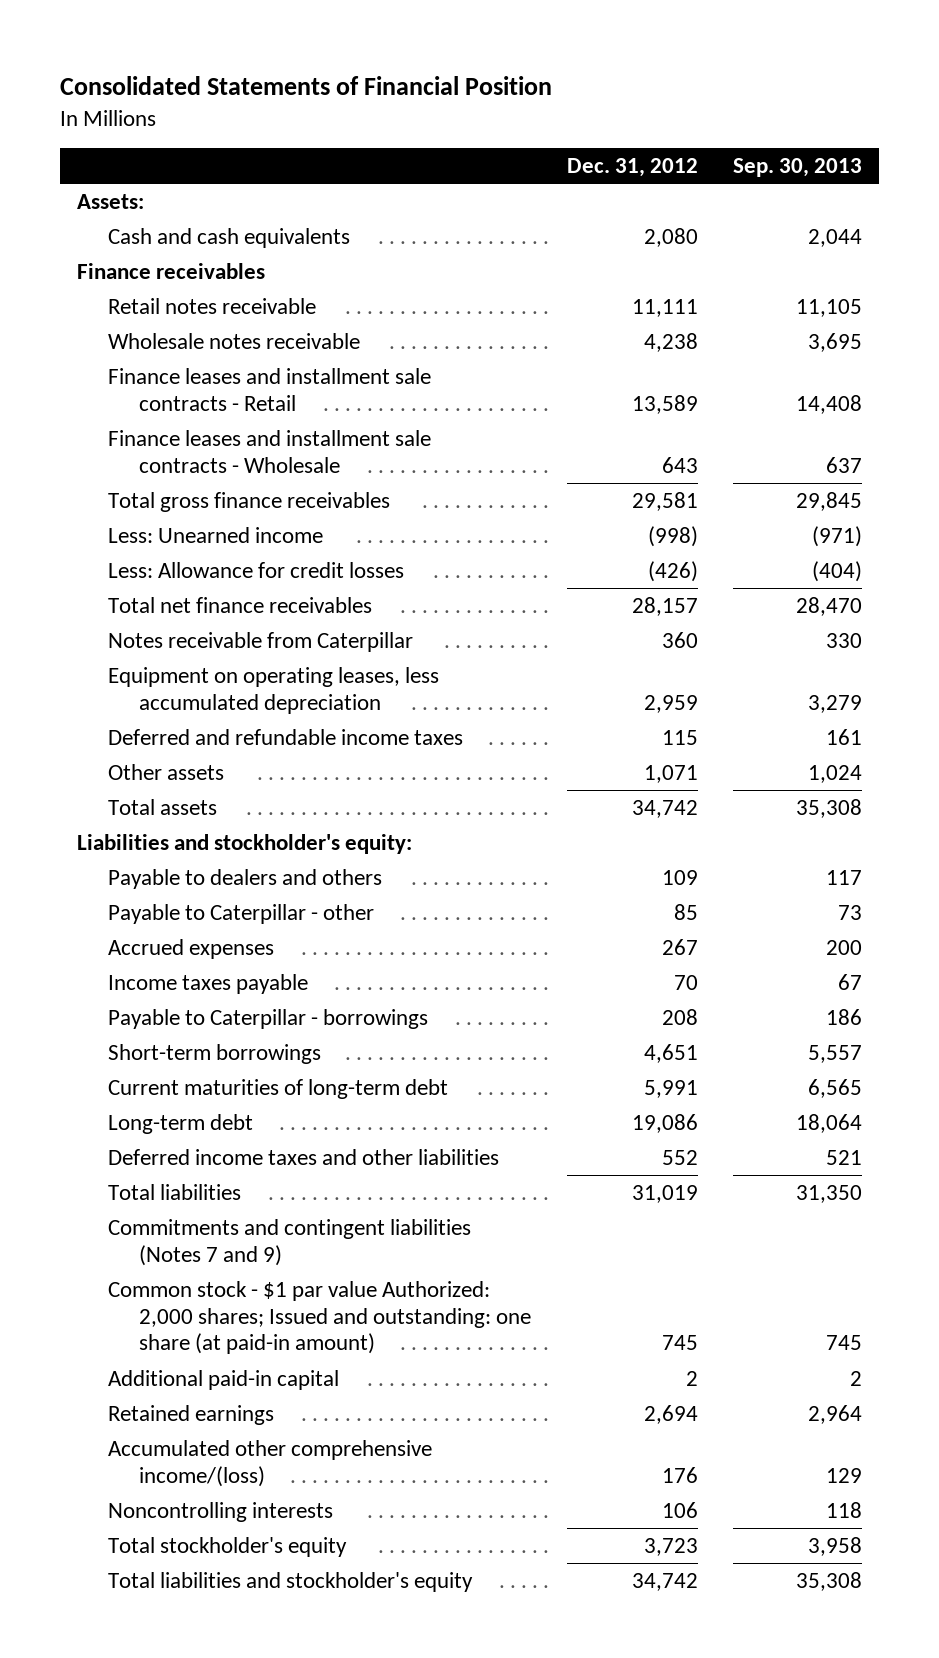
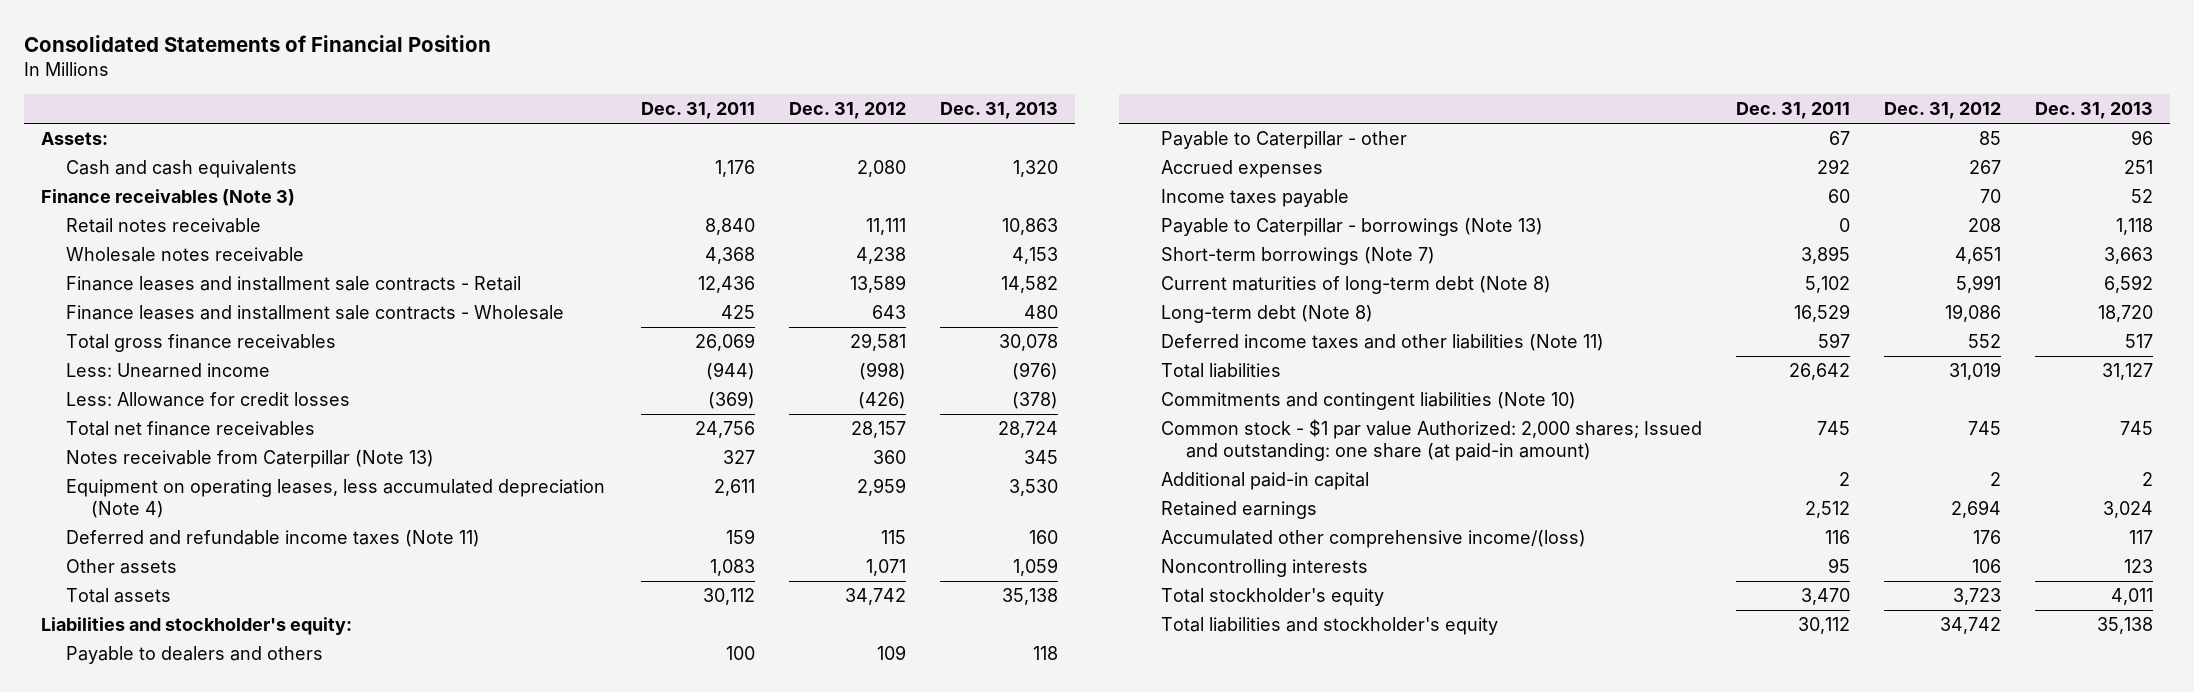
- | Dec. 31, 2012 | Sep. 30, 2013
+ | Dec. 31, 2011 | Dec. 31, 2012 | Dec. 31, 2013
- Finance receivables
+ Finance receivables (Note 3)
- Notes receivable from Caterpillar | 360 | 330
- Equipment on operating leases, less accumulated depreciation | 2,959 | 3,279
- Deferred and refundable income taxes | 115 | 161
+ Notes receivable from Caterpillar (Note 13) | 327 | 360 | 345
+ Equipment on operating leases, less accumulated depreciation (Note 4) | 2,611 | 2,959 | 3,530
+ Deferred and refundable income taxes (Note 11) | 159 | 115 | 160
- Payable to Caterpillar - borrowings | 208 | 186
- Short-term borrowings | 4,651 | 5,557
- Current maturities of long-term debt | 5,991 | 6,565
- Long-term debt | 19,086 | 18,064
- Deferred income taxes and other liabilities | 552 | 521
+ Payable to Caterpillar - borrowings (Note 13) | 0 | 208 | 1,118
+ Short-term borrowings (Note 7) | 3,895 | 4,651 | 3,663
+ Current maturities of long-term debt (Note 8) | 5,102 | 5,991 | 6,592
+ Long-term debt (Note 8) | 16,529 | 19,086 | 18,720
+ Deferred income taxes and other liabilities (Note 11) | 597 | 552 | 517
- Commitments and contingent liabilities (Notes 7 and 9)
+ Commitments and contingent liabilities (Note 10)

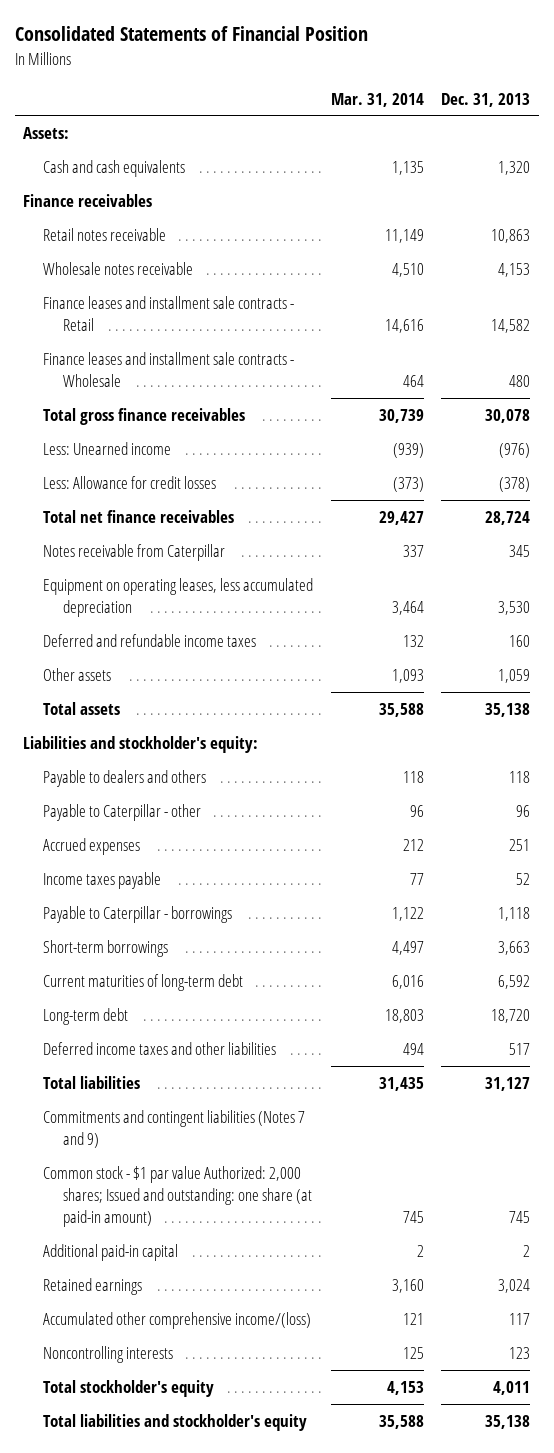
- | Dec. 31, 2011 | Dec. 31, 2012 | Dec. 31, 2013
+ | Mar. 31, 2014 | Dec. 31, 2013
- Finance receivables (Note 3)
+ Finance receivables
- Notes receivable from Caterpillar (Note 13) | 327 | 360 | 345
- Equipment on operating leases, less accumulated depreciation (Note 4) | 2,611 | 2,959 | 3,530
- Deferred and refundable income taxes (Note 11) | 159 | 115 | 160
+ Notes receivable from Caterpillar | 337 | 345
+ Equipment on operating leases, less accumulated depreciation | 3,464 | 3,530
+ Deferred and refundable income taxes | 132 | 160
- Payable to Caterpillar - borrowings (Note 13) | 0 | 208 | 1,118
- Short-term borrowings (Note 7) | 3,895 | 4,651 | 3,663
- Current maturities of long-term debt (Note 8) | 5,102 | 5,991 | 6,592
- Long-term debt (Note 8) | 16,529 | 19,086 | 18,720
- Deferred income taxes and other liabilities (Note 11) | 597 | 552 | 517
+ Payable to Caterpillar - borrowings | 1,122 | 1,118
+ Short-term borrowings | 4,497 | 3,663
+ Current maturities of long-term debt | 6,016 | 6,592
+ Long-term debt | 18,803 | 18,720
+ Deferred income taxes and other liabilities | 494 | 517
- Commitments and contingent liabilities (Note 10)
+ Commitments and contingent liabilities (Notes 7 and 9)

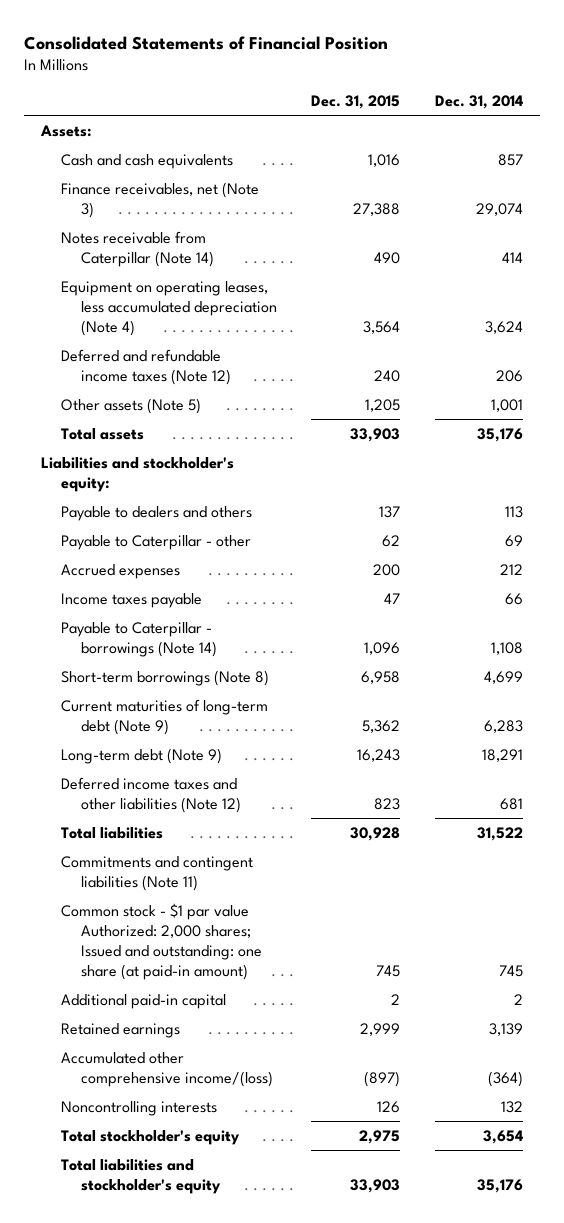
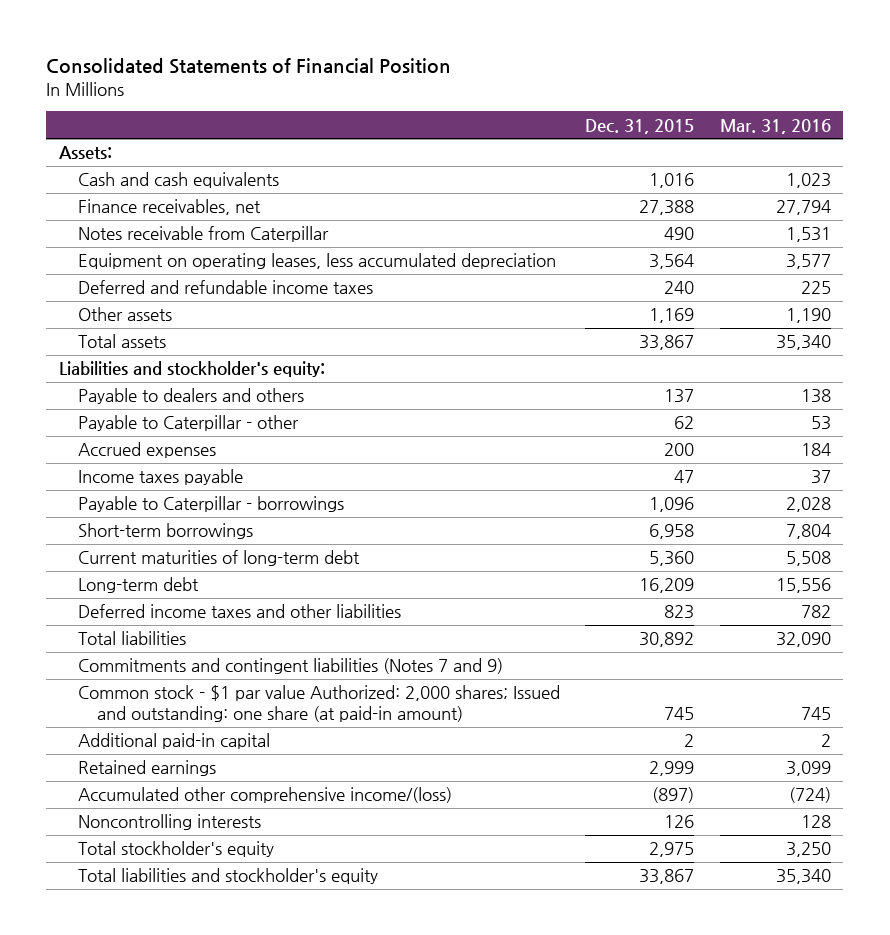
- | Dec. 31, 2015 | Dec. 31, 2014
+ | Dec. 31, 2015 | Mar. 31, 2016
- Finance receivables, net (Note 3) | 27,388 | 29,074
- Notes receivable from Caterpillar (Note 14) | 490 | 414
- Equipment on operating leases, less accumulated depreciation (Note 4) | 3,564 | 3,624
- Deferred and refundable income taxes (Note 12) | 240 | 206
- Other assets (Note 5) | 1,205 | 1,001
- Total assets | 33,903 | 35,176
+ Finance receivables, net | 27,388 | 27,794
+ Notes receivable from Caterpillar | 490 | 1,531
+ Equipment on operating leases, less accumulated depreciation | 3,564 | 3,577
+ Deferred and refundable income taxes | 240 | 225
+ Other assets | 1,169 | 1,190
+ Total assets | 33,867 | 35,340
- Payable to Caterpillar - borrowings (Note 14) | 1,096 | 1,108
- Short-term borrowings (Note 8) | 6,958 | 4,699
- Current maturities of long-term debt (Note 9) | 5,362 | 6,283
- Long-term debt (Note 9) | 16,243 | 18,291
- Deferred income taxes and other liabilities (Note 12) | 823 | 681
- Total liabilities | 30,928 | 31,522
- Commitments and contingent liabilities (Note 11)
+ Payable to Caterpillar - borrowings | 1,096 | 2,028
+ Short-term borrowings | 6,958 | 7,804
+ Current maturities of long-term debt | 5,360 | 5,508
+ Long-term debt | 16,209 | 15,556
+ Deferred income taxes and other liabilities | 823 | 782
+ Total liabilities | 30,892 | 32,090
+ Commitments and contingent liabilities (Notes 7 and 9)
- Total liabilities and stockholder's equity | 33,903 | 35,176
+ Total liabilities and stockholder's equity | 33,867 | 35,340

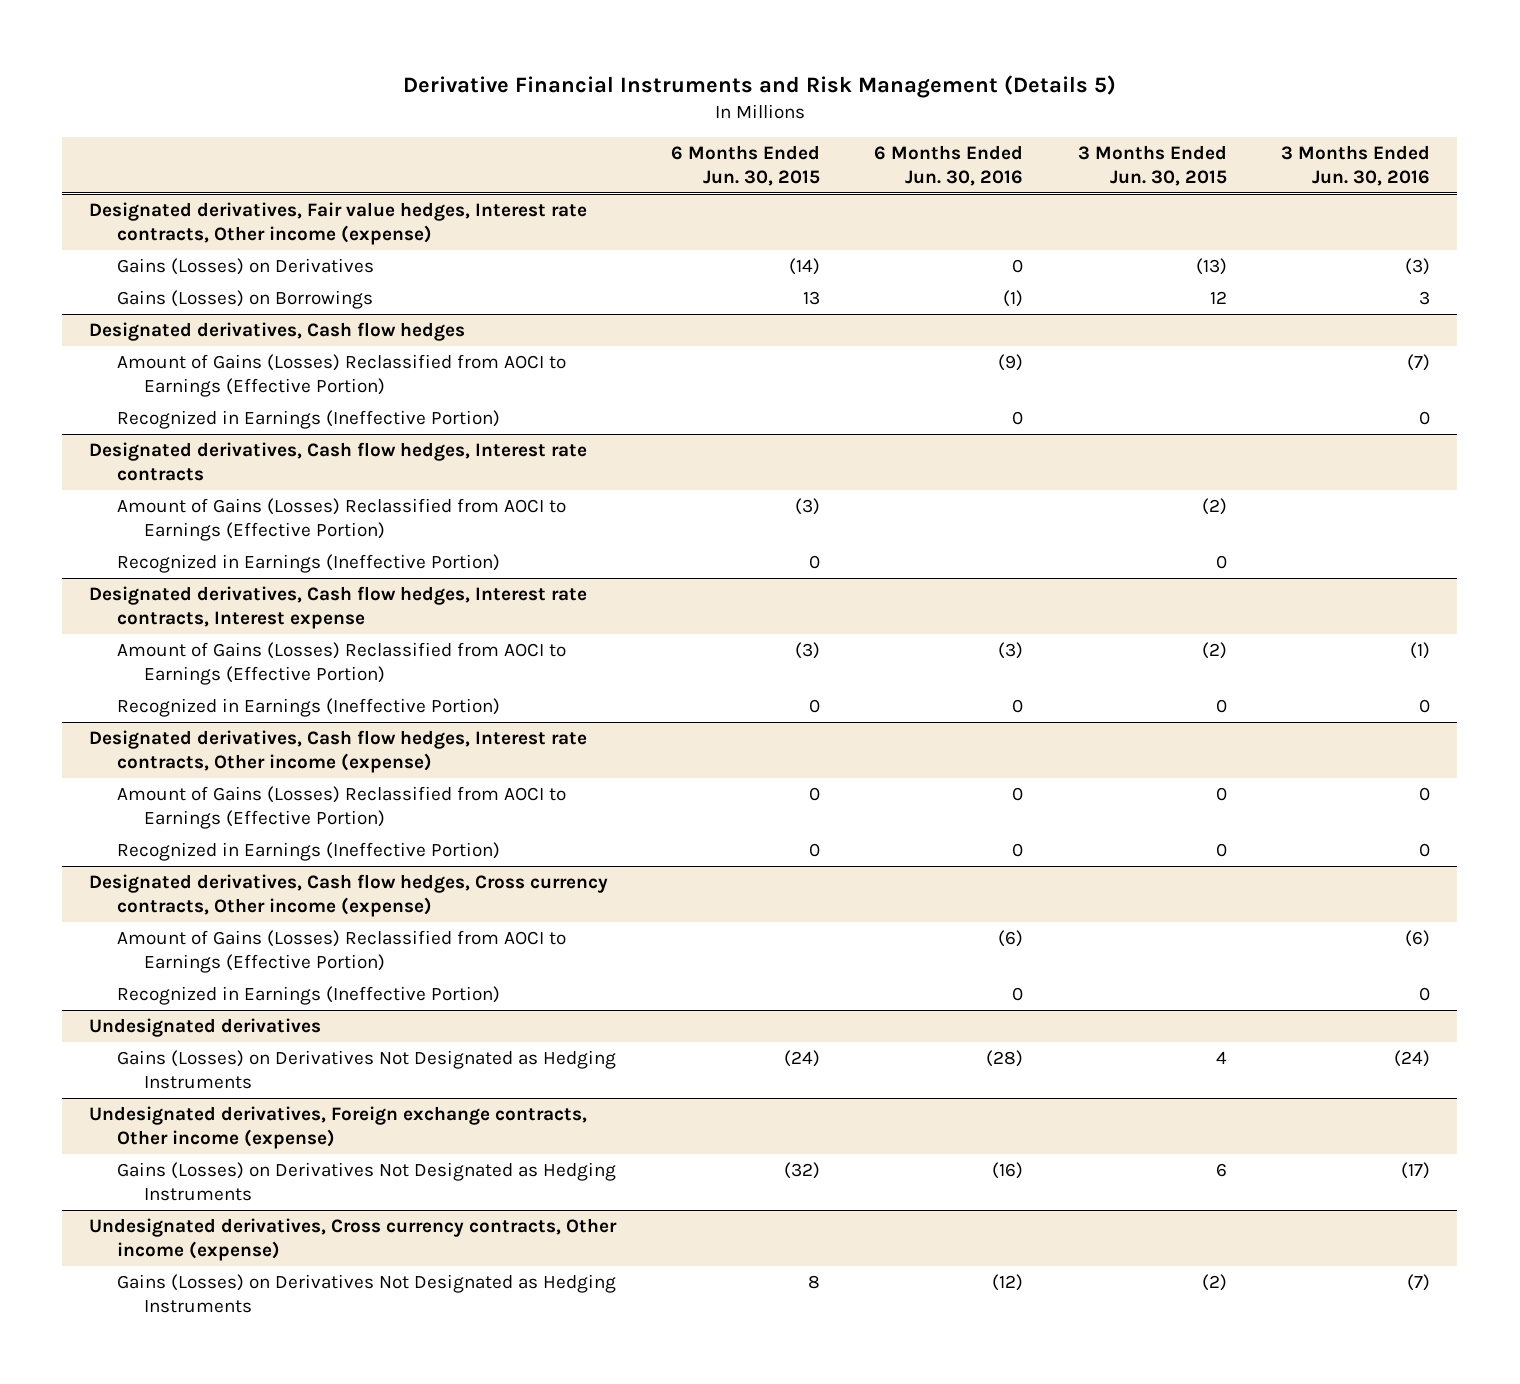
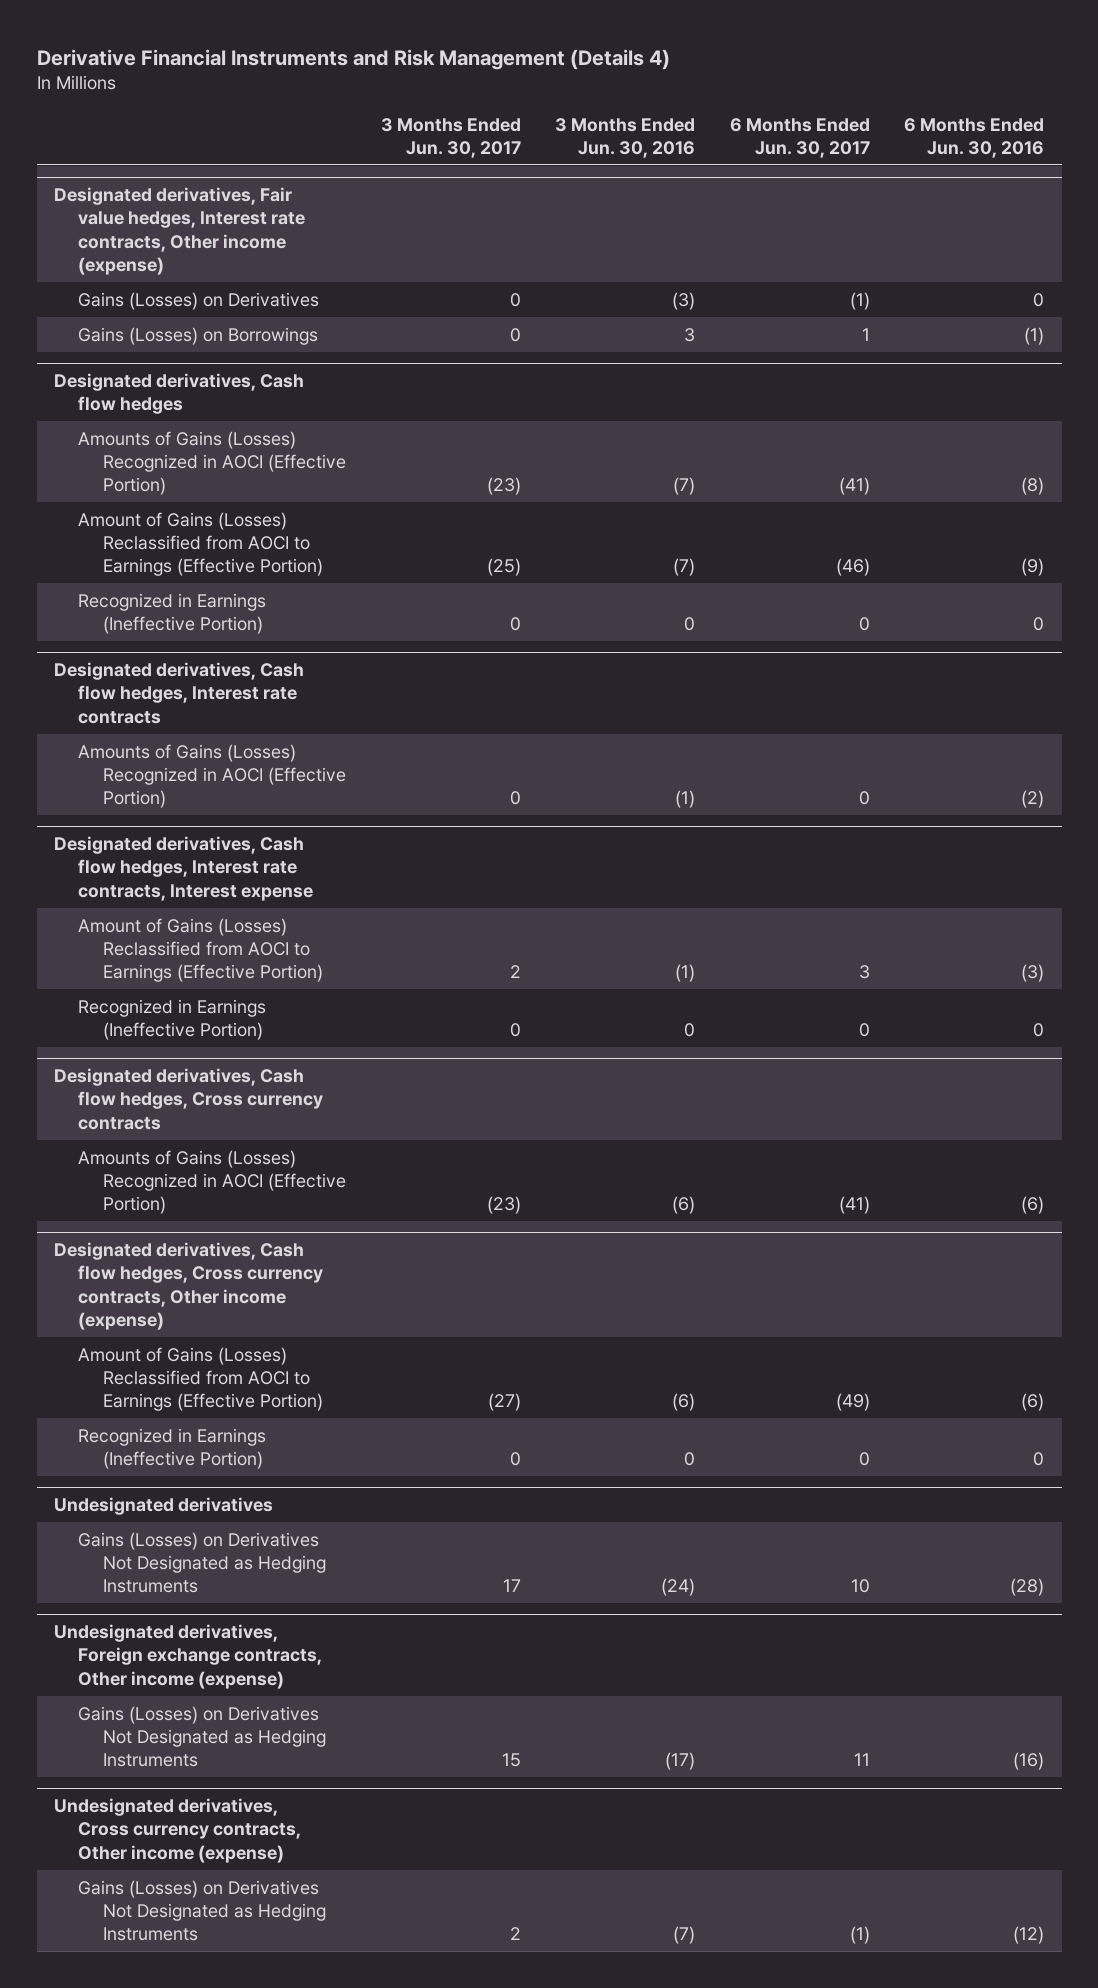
- Derivative Financial Instruments and Risk Management (Details 5)
+ Derivative Financial Instruments and Risk Management (Details 4)
- | 6 Months Ended Jun. 30, 2015 | 6 Months Ended Jun. 30, 2016 | 3 Months Ended Jun. 30, 2015 | 3 Months Ended Jun. 30, 2016
+ | 3 Months Ended Jun. 30, 2017 | 3 Months Ended Jun. 30, 2016 | 6 Months Ended Jun. 30, 2017 | 6 Months Ended Jun. 30, 2016
@ Designated derivatives, Cash flow hedges
+ Amounts of Gains (Losses) Recognized in AOCI (Effective Portion) | (23) | (7) | (41) | (8)
@ Designated derivatives, Cash flow hedges, Interest rate contracts
- Amount of Gains (Losses) Reclassified from AOCI to Earnings (Effective Portion) | (3) | | (2) |
- Recognized in Earnings (Ineffective Portion) | 0 | | 0 |
+ Amounts of Gains (Losses) Recognized in AOCI (Effective Portion) | 0 | (1) | 0 | (2)
- Designated derivatives, Cash flow hedges, Interest rate contracts, Other income (expense)
- Amount of Gains (Losses) Reclassified from AOCI to Earnings (Effective Portion) | 0 | 0 | 0 | 0
- Recognized in Earnings (Ineffective Portion) | 0 | 0 | 0 | 0
+ Designated derivatives, Cash flow hedges, Cross currency contracts
+ Amounts of Gains (Losses) Recognized in AOCI (Effective Portion) | (23) | (6) | (41) | (6)

